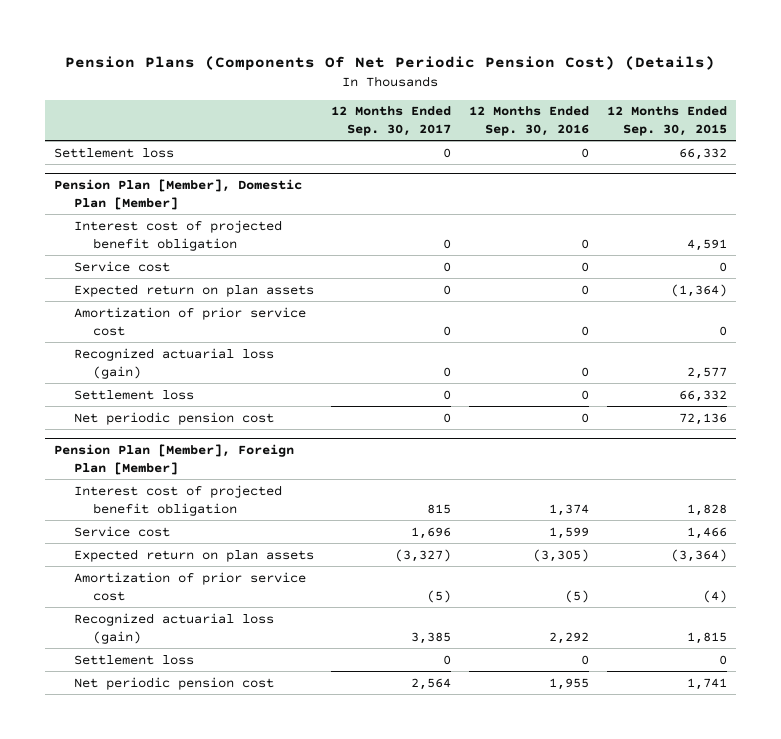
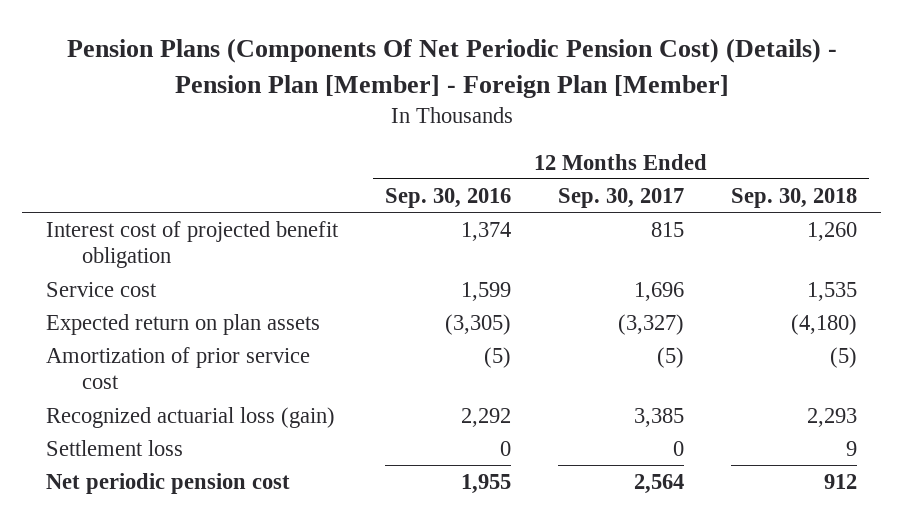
- Pension Plans (Components Of Net Periodic Pension Cost) (Details)
+ Pension Plans (Components Of Net Periodic Pension Cost) (Details) - Pension Plan [Member] - Foreign Plan [Member]
- | 12 Months Ended Sep. 30, 2017 | 12 Months Ended Sep. 30, 2016 | 12 Months Ended Sep. 30, 2015
+ | 12 Months Ended Sep. 30, 2016 | 12 Months Ended Sep. 30, 2017 | 12 Months Ended Sep. 30, 2018
- Settlement loss | 0 | 0 | 66,332
- Pension Plan [Member], Domestic Plan [Member]
- Interest cost of projected benefit obligation | 0 | 0 | 4,591
- Service cost | 0 | 0 | 0
- Expected return on plan assets | 0 | 0 | (1,364)
- Amortization of prior service cost | 0 | 0 | 0
- Recognized actuarial loss (gain) | 0 | 0 | 2,577
- Settlement loss | 0 | 0 | 66,332
- Net periodic pension cost | 0 | 0 | 72,136
- Pension Plan [Member], Foreign Plan [Member]

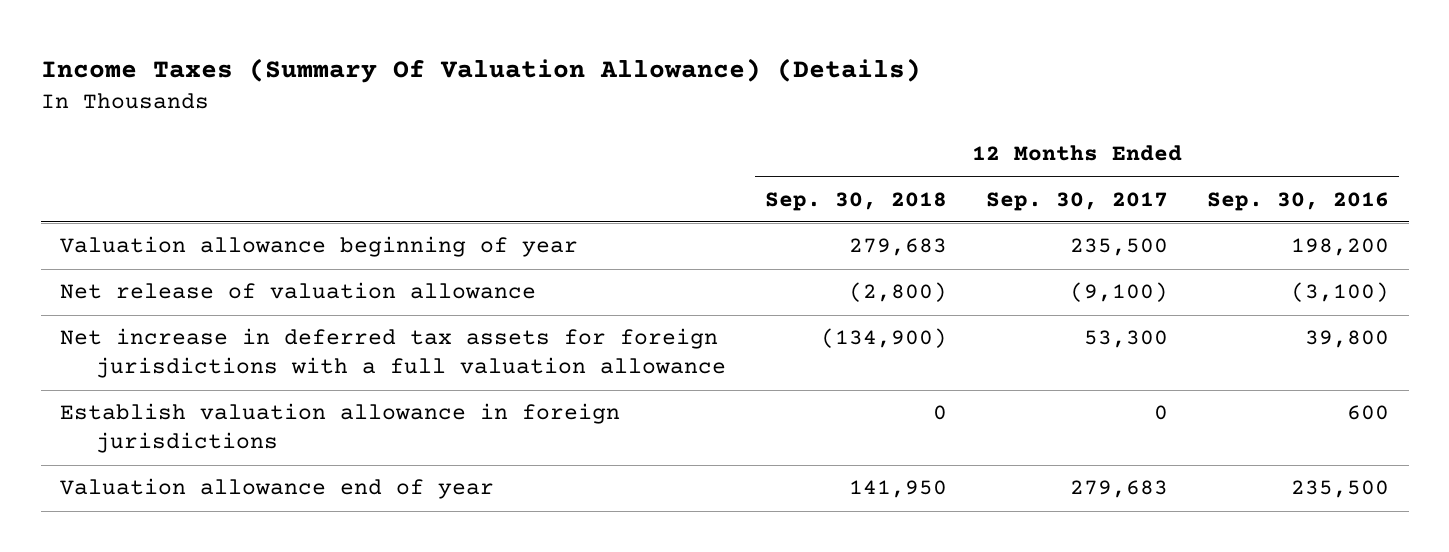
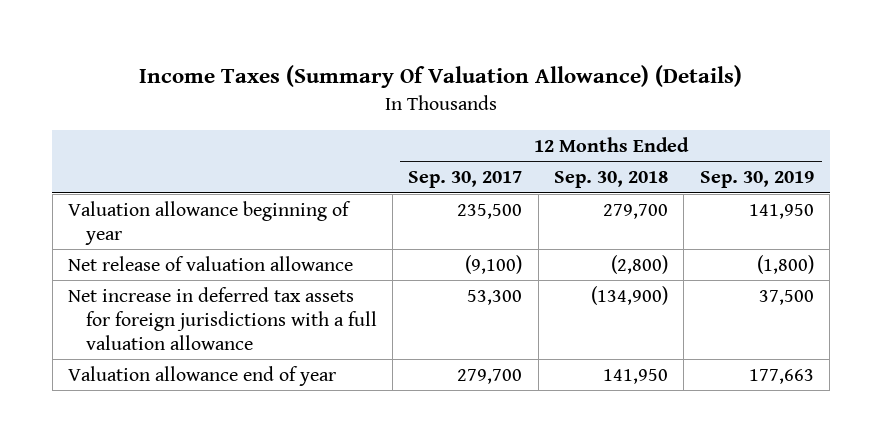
- | 12 Months Ended Sep. 30, 2018 | 12 Months Ended Sep. 30, 2017 | 12 Months Ended Sep. 30, 2016
+ | 12 Months Ended Sep. 30, 2017 | 12 Months Ended Sep. 30, 2018 | 12 Months Ended Sep. 30, 2019
- Valuation allowance beginning of year | 279,683 | 235,500 | 198,200
+ Valuation allowance beginning of year | 235,500 | 279,700 | 141,950
- Establish valuation allowance in foreign jurisdictions | 0 | 0 | 600
- Valuation allowance end of year | 141,950 | 279,683 | 235,500
+ Valuation allowance end of year | 279,700 | 141,950 | 177,663

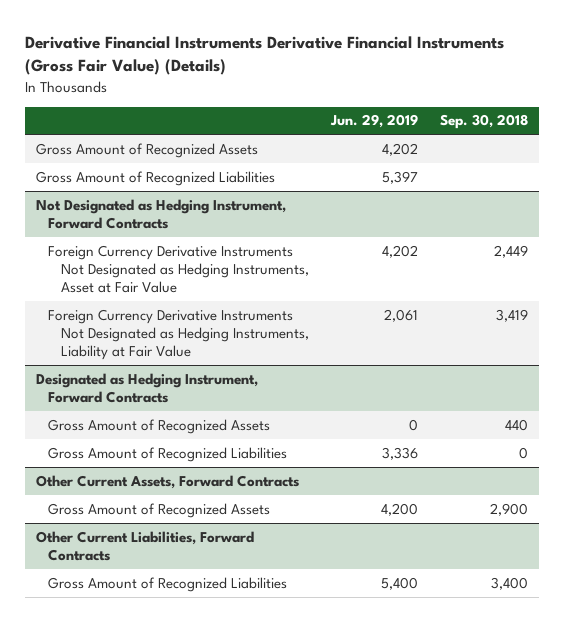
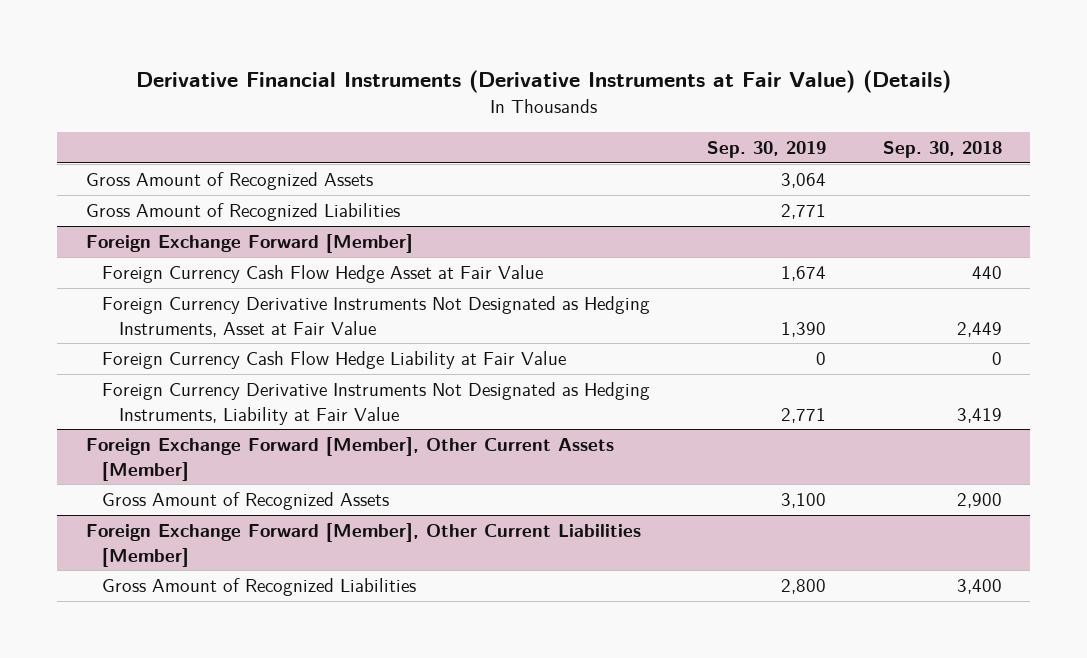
- Derivative Financial Instruments Derivative Financial Instruments (Gross Fair Value) (Details)
+ Derivative Financial Instruments (Derivative Instruments at Fair Value) (Details)
- | Jun. 29, 2019 | Sep. 30, 2018
+ | Sep. 30, 2019 | Sep. 30, 2018
- Not Designated as Hedging Instrument, Forward Contracts
+ Foreign Exchange Forward [Member]
+ Foreign Currency Cash Flow Hedge Asset at Fair Value | 1,674 | 440
+ Foreign Currency Cash Flow Hedge Liability at Fair Value | 0 | 0
- Designated as Hedging Instrument, Forward Contracts
- Gross Amount of Recognized Assets | 0 | 440
- Gross Amount of Recognized Liabilities | 3,336 | 0
- Other Current Assets, Forward Contracts
+ Foreign Exchange Forward [Member], Other Current Assets [Member]
- Other Current Liabilities, Forward Contracts
+ Foreign Exchange Forward [Member], Other Current Liabilities [Member]

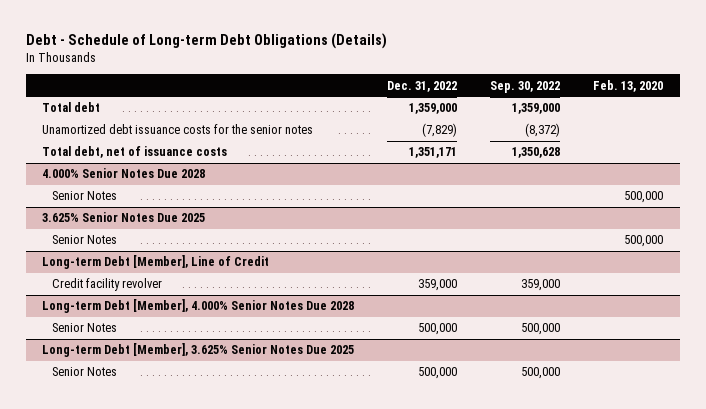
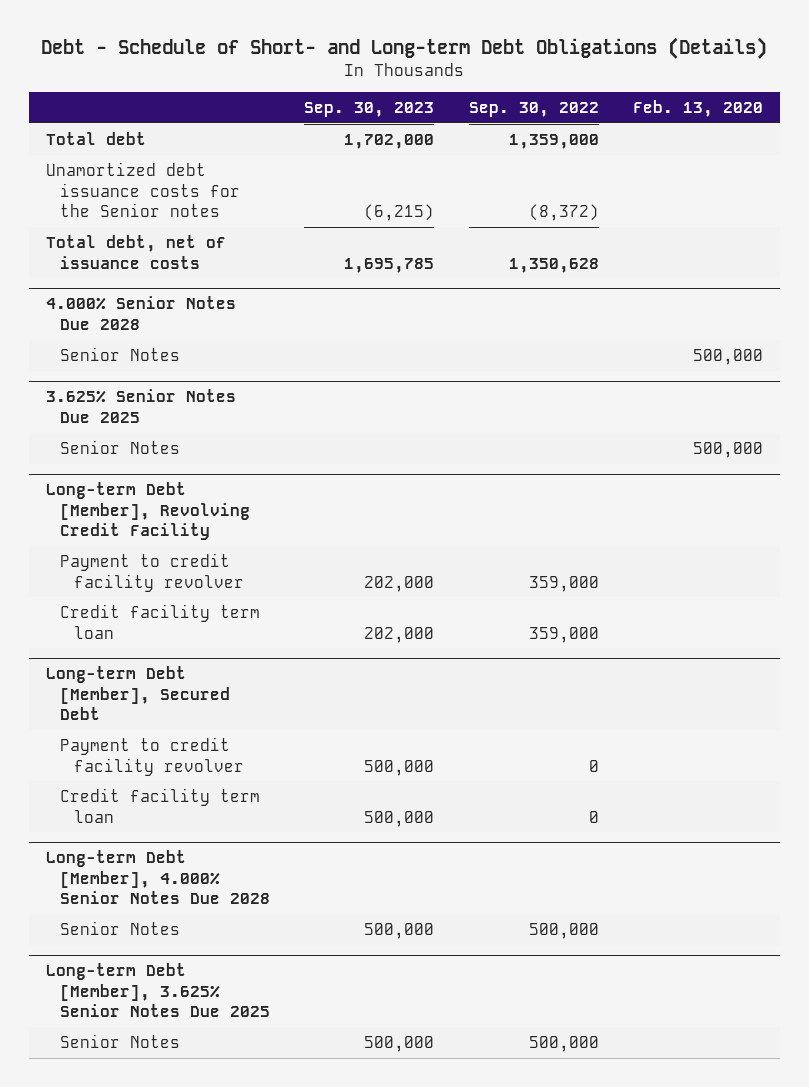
- Debt - Schedule of Long-term Debt Obligations (Details)
+ Debt - Schedule of Short- and Long-term Debt Obligations (Details)
- | Dec. 31, 2022 | Sep. 30, 2022 | Feb. 13, 2020
+ | Sep. 30, 2023 | Sep. 30, 2022 | Feb. 13, 2020
- Unamortized debt issuance costs for the senior notes | (7,829) | (8,372) |
+ Unamortized debt issuance costs for the Senior notes | (6,215) | (8,372) |
- Long-term Debt [Member], Line of Credit
- Credit facility revolver | 359,000 | 359,000 |
+ Long-term Debt [Member], Revolving Credit Facility
+ Payment to credit facility revolver | 202,000 | 359,000 |
+ Credit facility term loan | 202,000 | 359,000 |
+ Long-term Debt [Member], Secured Debt
+ Payment to credit facility revolver | 500,000 | 0 |
+ Credit facility term loan | 500,000 | 0 |

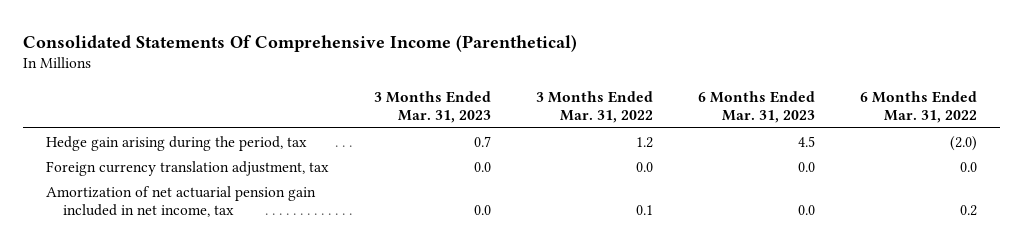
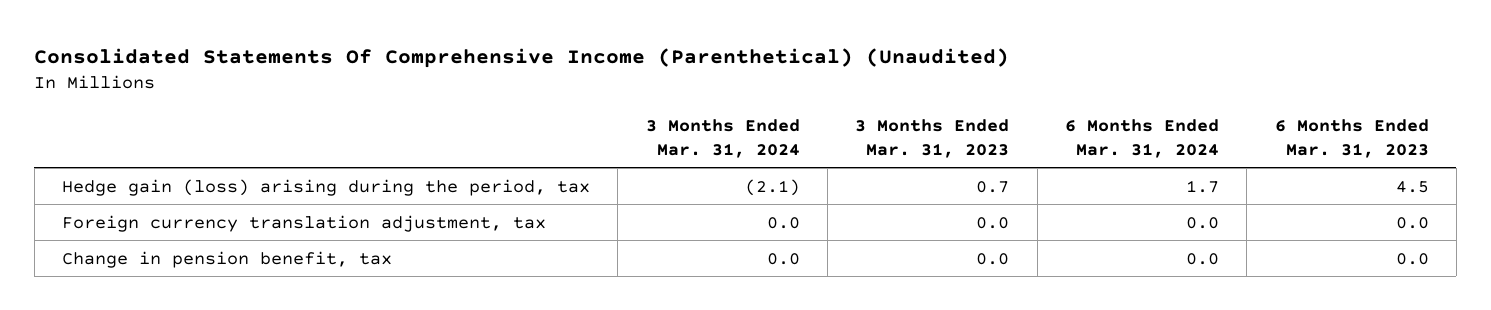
- Consolidated Statements Of Comprehensive Income (Parenthetical)
+ Consolidated Statements Of Comprehensive Income (Parenthetical) (Unaudited)
- | 3 Months Ended Mar. 31, 2023 | 3 Months Ended Mar. 31, 2022 | 6 Months Ended Mar. 31, 2023 | 6 Months Ended Mar. 31, 2022
+ | 3 Months Ended Mar. 31, 2024 | 3 Months Ended Mar. 31, 2023 | 6 Months Ended Mar. 31, 2024 | 6 Months Ended Mar. 31, 2023
- Hedge gain arising during the period, tax | 0.7 | 1.2 | 4.5 | (2.0)
+ Hedge gain (loss) arising during the period, tax | (2.1) | 0.7 | 1.7 | 4.5
- Amortization of net actuarial pension gain included in net income, tax | 0.0 | 0.1 | 0.0 | 0.2
+ Change in pension benefit, tax | 0.0 | 0.0 | 0.0 | 0.0

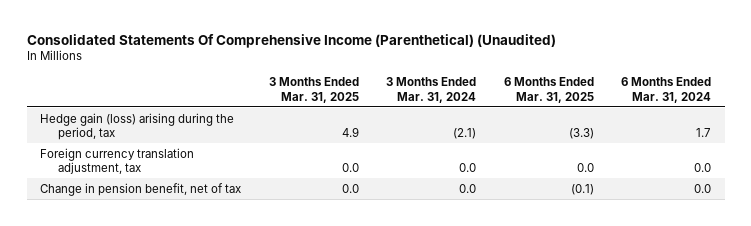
- | 3 Months Ended Mar. 31, 2024 | 3 Months Ended Mar. 31, 2023 | 6 Months Ended Mar. 31, 2024 | 6 Months Ended Mar. 31, 2023
+ | 3 Months Ended Mar. 31, 2025 | 3 Months Ended Mar. 31, 2024 | 6 Months Ended Mar. 31, 2025 | 6 Months Ended Mar. 31, 2024
- Change in pension benefit, tax | 0.0 | 0.0 | 0.0 | 0.0
+ Change in pension benefit, net of tax | 0.0 | 0.0 | (0.1) | 0.0

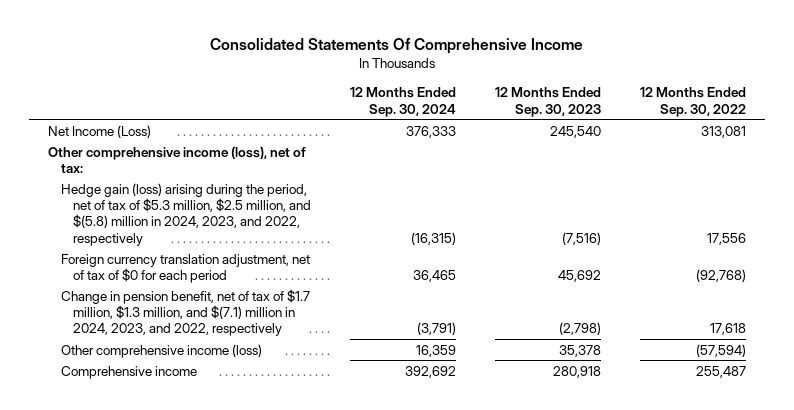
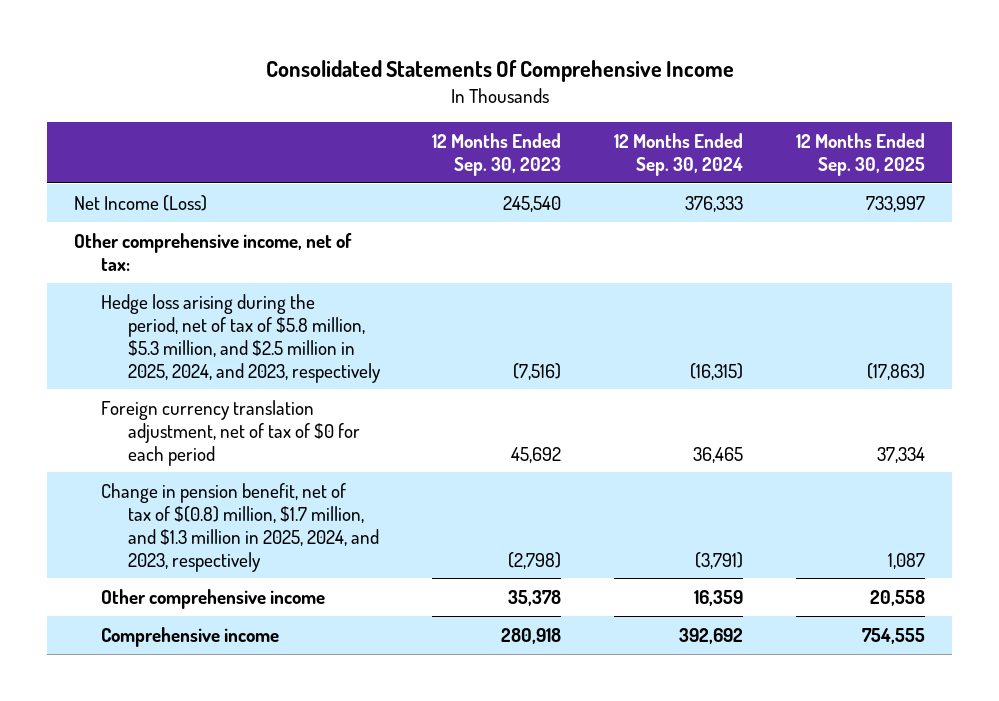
- | 12 Months Ended Sep. 30, 2024 | 12 Months Ended Sep. 30, 2023 | 12 Months Ended Sep. 30, 2022
+ | 12 Months Ended Sep. 30, 2023 | 12 Months Ended Sep. 30, 2024 | 12 Months Ended Sep. 30, 2025
- Other comprehensive income (loss), net of tax:
- Hedge gain (loss) arising during the period, net of tax of $5.3 million, $2.5 million, and $(5.8) million in 2024, 2023, and 2022, respectively | (16,315) | (7,516) | 17,556
+ Other comprehensive income, net of tax:
+ Hedge loss arising during the period, net of tax of $5.8 million, $5.3 million, and $2.5 million in 2025, 2024, and 2023, respectively | (7,516) | (16,315) | (17,863)
- Change in pension benefit, net of tax of $1.7 million, $1.3 million, and $(7.1) million in 2024, 2023, and 2022, respectively | (3,791) | (2,798) | 17,618
- Other comprehensive income (loss) | 16,359 | 35,378 | (57,594)
+ Change in pension benefit, net of tax of $(0.8) million, $1.7 million, and $1.3 million in 2025, 2024, and 2023, respectively | (2,798) | (3,791) | 1,087
+ Other comprehensive income | 35,378 | 16,359 | 20,558

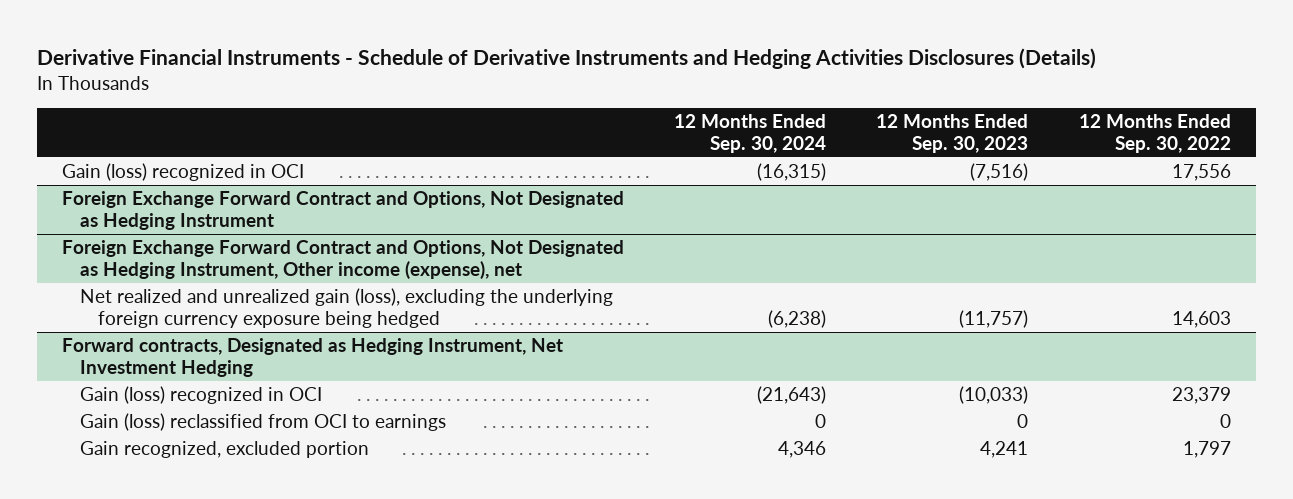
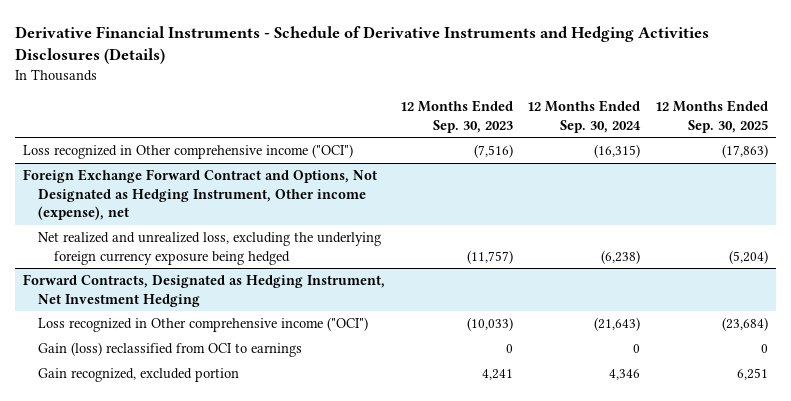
- | 12 Months Ended Sep. 30, 2024 | 12 Months Ended Sep. 30, 2023 | 12 Months Ended Sep. 30, 2022
+ | 12 Months Ended Sep. 30, 2023 | 12 Months Ended Sep. 30, 2024 | 12 Months Ended Sep. 30, 2025
- Gain (loss) recognized in OCI | (16,315) | (7,516) | 17,556
- Foreign Exchange Forward Contract and Options, Not Designated as Hedging Instrument
+ Loss recognized in Other comprehensive income ("OCI") | (7,516) | (16,315) | (17,863)
@ Foreign Exchange Forward Contract and Options, Not Designated as Hedging Instrument, Other income (expense), net
- Net realized and unrealized gain (loss), excluding the underlying foreign currency exposure being hedged | (6,238) | (11,757) | 14,603
- Forward contracts, Designated as Hedging Instrument, Net Investment Hedging
- Gain (loss) recognized in OCI | (21,643) | (10,033) | 23,379
@ Foreign Exchange Forward Contract and Options, Not Designated as Hedging Instrument, Other income (expense), net
+ Net realized and unrealized loss, excluding the underlying foreign currency exposure being hedged | (11,757) | (6,238) | (5,204)
+ Forward Contracts, Designated as Hedging Instrument, Net Investment Hedging
+ Loss recognized in Other comprehensive income ("OCI") | (10,033) | (21,643) | (23,684)

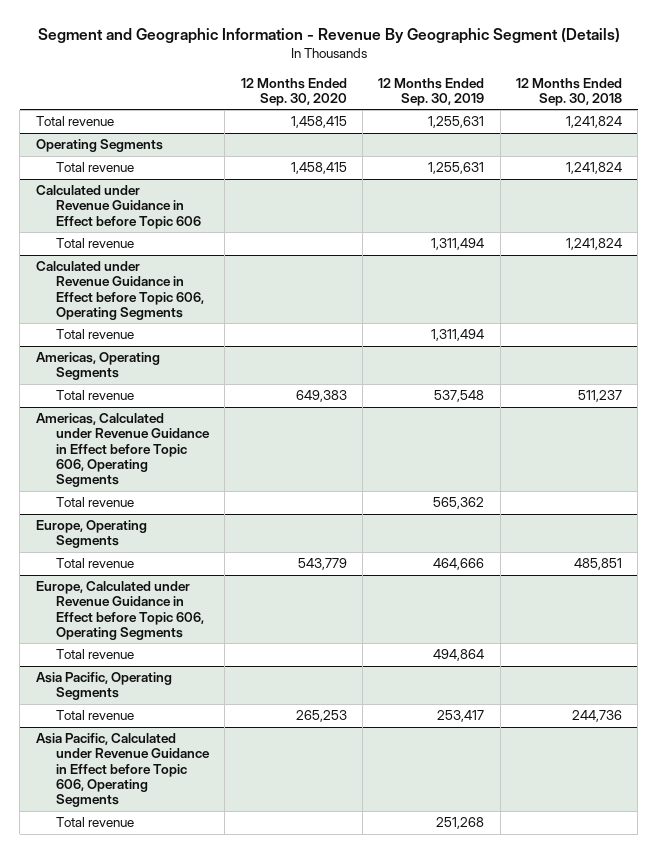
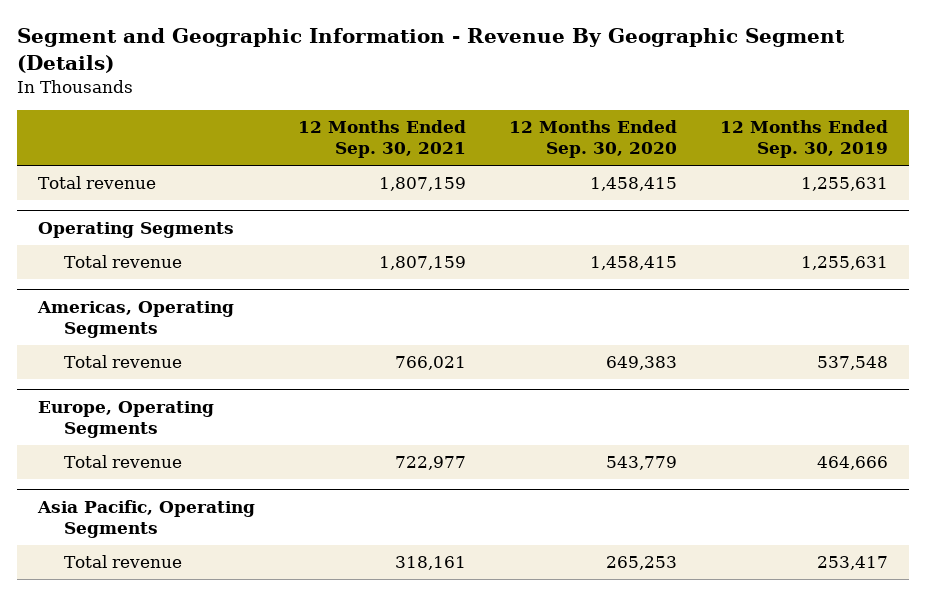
- | 12 Months Ended Sep. 30, 2020 | 12 Months Ended Sep. 30, 2019 | 12 Months Ended Sep. 30, 2018
+ | 12 Months Ended Sep. 30, 2021 | 12 Months Ended Sep. 30, 2020 | 12 Months Ended Sep. 30, 2019
- Calculated under Revenue Guidance in Effect before Topic 606
- Total revenue | | 1,311,494 | 1,241,824
- Calculated under Revenue Guidance in Effect before Topic 606, Operating Segments
- Total revenue | | 1,311,494 |
- Americas, Calculated under Revenue Guidance in Effect before Topic 606, Operating Segments
- Total revenue | | 565,362 |
- Europe, Calculated under Revenue Guidance in Effect before Topic 606, Operating Segments
- Total revenue | | 494,864 |
- Asia Pacific, Calculated under Revenue Guidance in Effect before Topic 606, Operating Segments
- Total revenue | | 251,268 |

